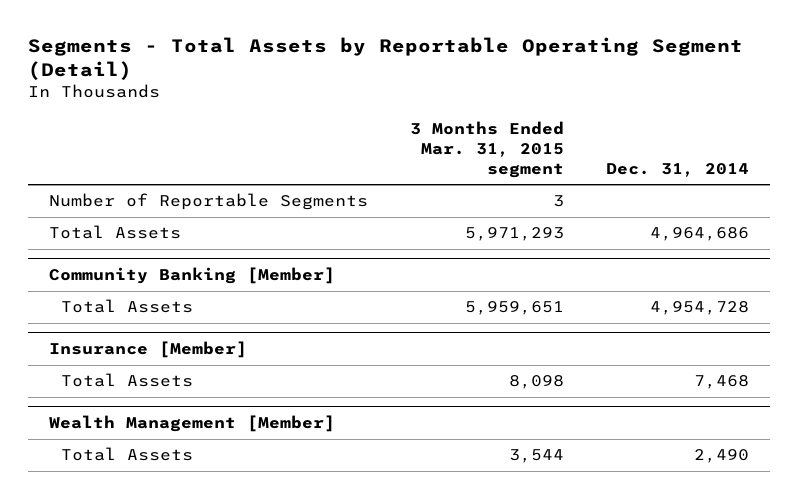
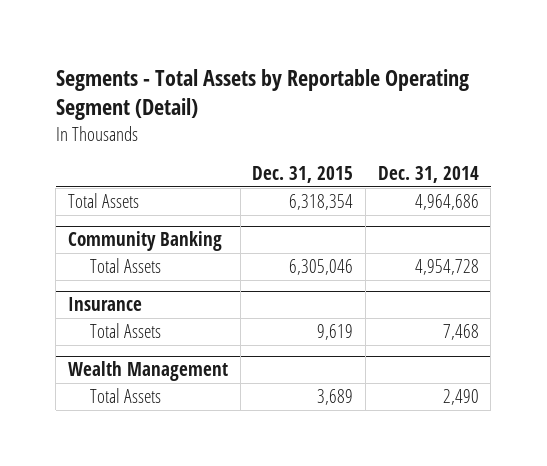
- | 3 Months Ended Mar. 31, 2015 segment | Dec. 31, 2014
+ | Dec. 31, 2015 | Dec. 31, 2014
- Number of Reportable Segments | 3 |
- Community Banking [Member]
+ Community Banking
- Insurance [Member]
+ Insurance
- Wealth Management [Member]
+ Wealth Management

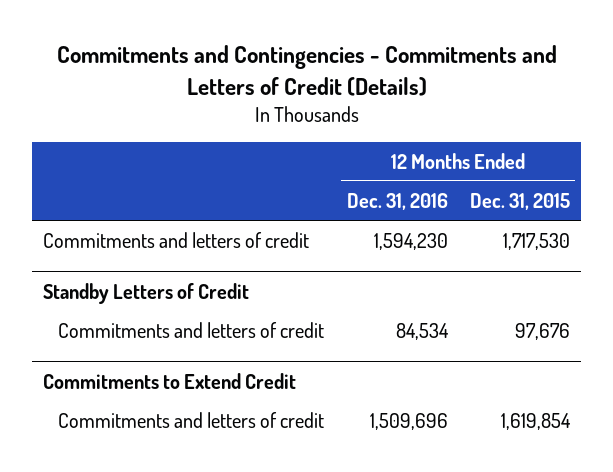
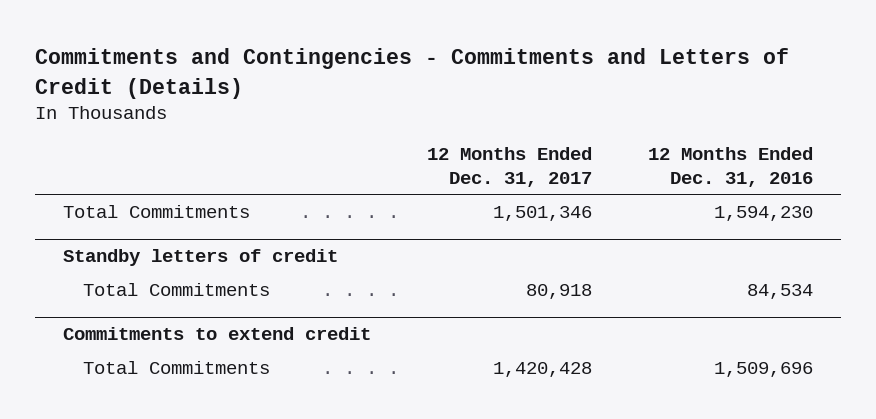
- | 12 Months Ended Dec. 31, 2016 | 12 Months Ended Dec. 31, 2015
+ | 12 Months Ended Dec. 31, 2017 | 12 Months Ended Dec. 31, 2016
- Commitments and letters of credit | 1,594,230 | 1,717,530
- Standby Letters of Credit
- Commitments and letters of credit | 84,534 | 97,676
- Commitments to Extend Credit
- Commitments and letters of credit | 1,509,696 | 1,619,854
+ Total Commitments | 1,501,346 | 1,594,230
+ Standby letters of credit
+ Total Commitments | 80,918 | 84,534
+ Commitments to extend credit
+ Total Commitments | 1,420,428 | 1,509,696

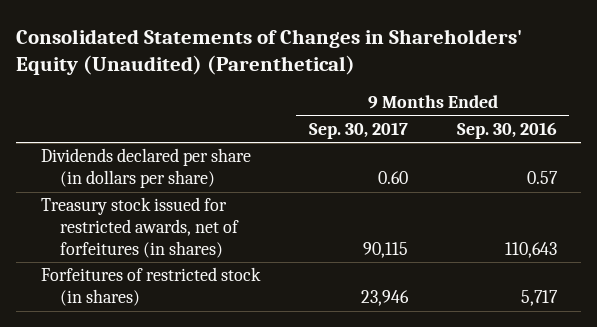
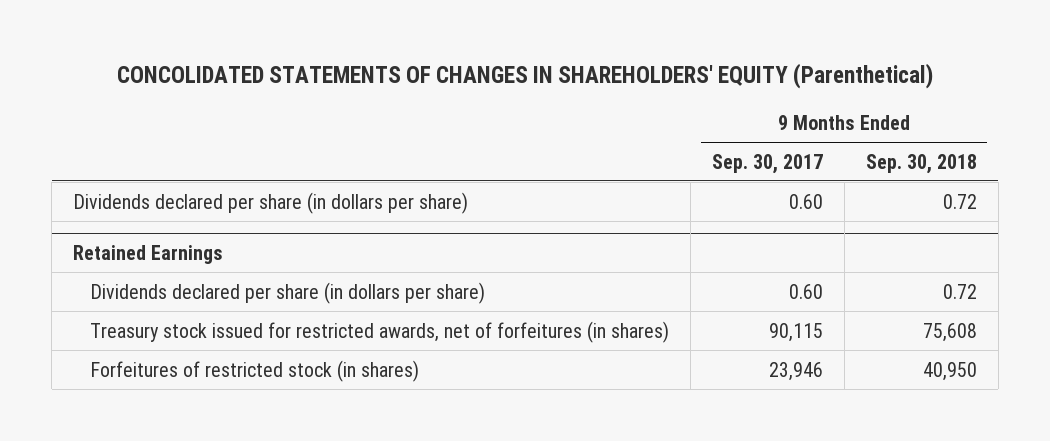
- Consolidated Statements of Changes in Shareholders' Equity (Unaudited) (Parenthetical)
+ CONCOLIDATED STATEMENTS OF CHANGES IN SHAREHOLDERS' EQUITY (Parenthetical)
- | 9 Months Ended Sep. 30, 2017 | 9 Months Ended Sep. 30, 2016
+ | 9 Months Ended Sep. 30, 2017 | 9 Months Ended Sep. 30, 2018
+ Retained Earnings
+ Dividends declared per share (in dollars per share) | 0.60 | 0.72

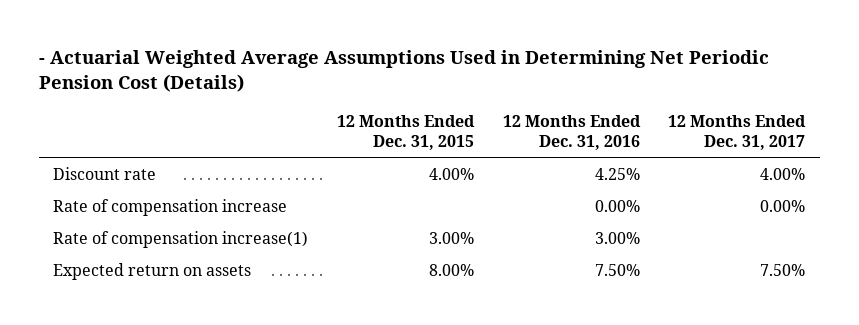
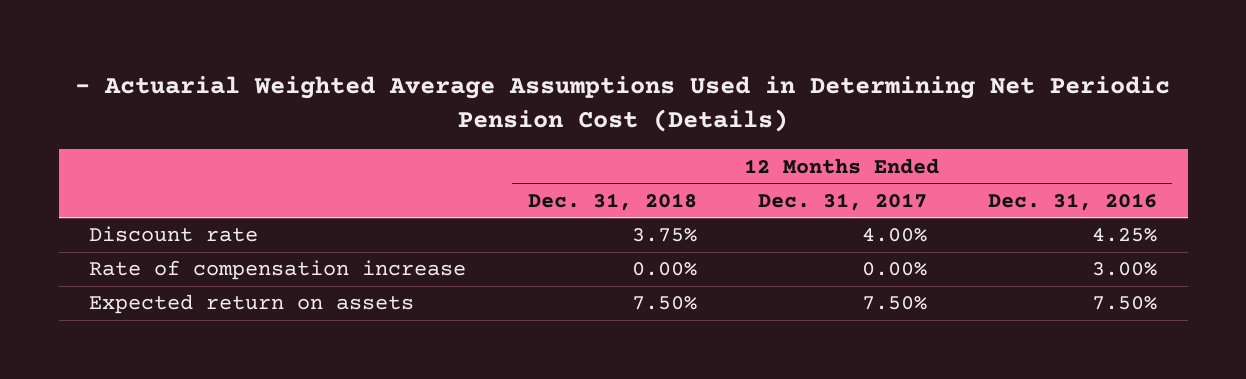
- | 12 Months Ended Dec. 31, 2015 | 12 Months Ended Dec. 31, 2016 | 12 Months Ended Dec. 31, 2017
+ | 12 Months Ended Dec. 31, 2018 | 12 Months Ended Dec. 31, 2017 | 12 Months Ended Dec. 31, 2016
- Rate of compensation increase | | 0.00% | 0.00%
- Rate of compensation increase(1) | 3.00% | 3.00% |
+ Rate of compensation increase | 0.00% | 0.00% | 3.00%

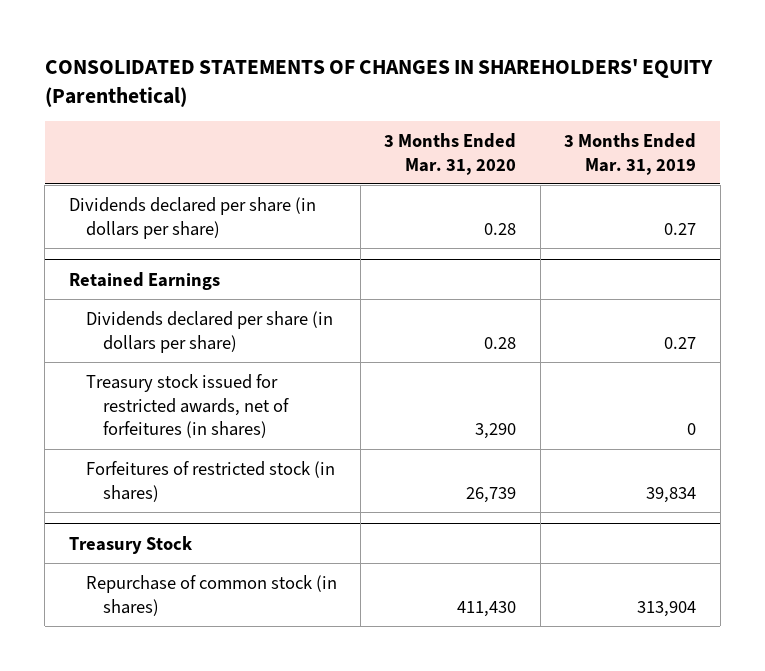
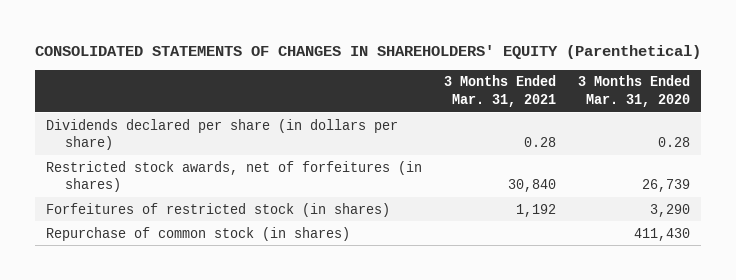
- | 3 Months Ended Mar. 31, 2020 | 3 Months Ended Mar. 31, 2019
+ | 3 Months Ended Mar. 31, 2021 | 3 Months Ended Mar. 31, 2020
- Retained Earnings
- Dividends declared per share (in dollars per share) | 0.28 | 0.27
- Treasury stock issued for restricted awards, net of forfeitures (in shares) | 3,290 | 0
- Forfeitures of restricted stock (in shares) | 26,739 | 39,834
- Treasury Stock
+ Restricted stock awards, net of forfeitures (in shares) | 30,840 | 26,739
+ Forfeitures of restricted stock (in shares) | 1,192 | 3,290

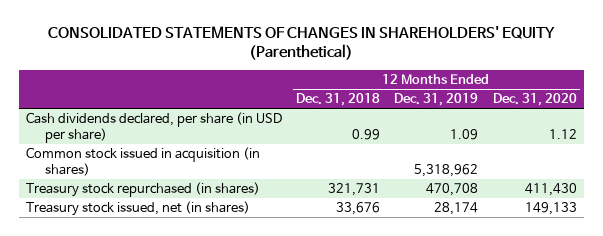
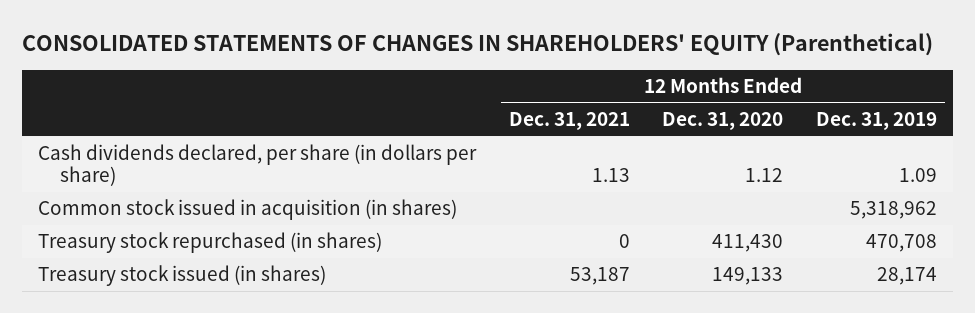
- | 12 Months Ended Dec. 31, 2018 | 12 Months Ended Dec. 31, 2019 | 12 Months Ended Dec. 31, 2020
+ | 12 Months Ended Dec. 31, 2021 | 12 Months Ended Dec. 31, 2020 | 12 Months Ended Dec. 31, 2019
- Cash dividends declared, per share (in USD per share) | 0.99 | 1.09 | 1.12
+ Cash dividends declared, per share (in dollars per share) | 1.13 | 1.12 | 1.09
- Treasury stock issued, net (in shares) | 33,676 | 28,174 | 149,133
+ Treasury stock issued (in shares) | 53,187 | 149,133 | 28,174

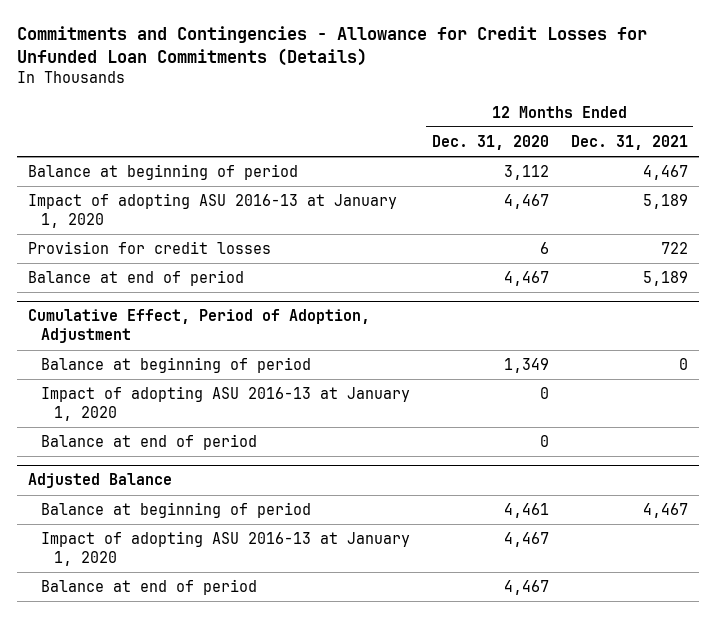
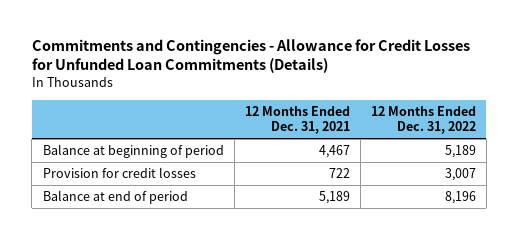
- | 12 Months Ended Dec. 31, 2020 | 12 Months Ended Dec. 31, 2021
+ | 12 Months Ended Dec. 31, 2021 | 12 Months Ended Dec. 31, 2022
- Impact of adopting ASU 2016-13 at January 1, 2020 | 4,467 | 5,189
- Cumulative Effect, Period of Adoption, Adjustment
- Balance at beginning of period | 1,349 | 0
- Impact of adopting ASU 2016-13 at January 1, 2020 | 0 |
- Balance at end of period | 0 |
- Adjusted Balance
- Balance at beginning of period | 4,461 | 4,467
- Impact of adopting ASU 2016-13 at January 1, 2020 | 4,467 |
- Balance at end of period | 4,467 |

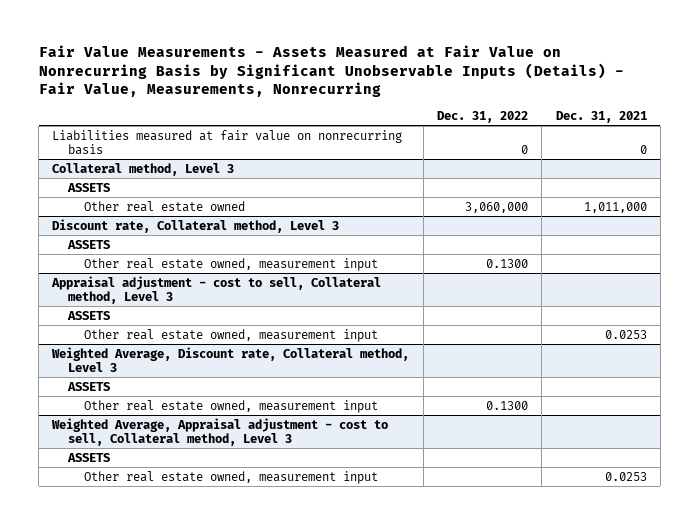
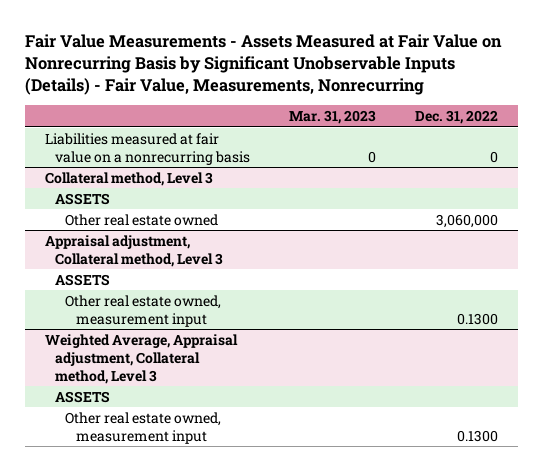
- | Dec. 31, 2022 | Dec. 31, 2021
+ | Mar. 31, 2023 | Dec. 31, 2022
- Liabilities measured at fair value on nonrecurring basis | 0 | 0
+ Liabilities measured at fair value on a nonrecurring basis | 0 | 0
- Discount rate, Collateral method, Level 3
+ Appraisal adjustment, Collateral method, Level 3
- Appraisal adjustment - cost to sell, Collateral method, Level 3
- ASSETS
- Other real estate owned, measurement input | | 0.0253
- Weighted Average, Discount rate, Collateral method, Level 3
+ Weighted Average, Appraisal adjustment, Collateral method, Level 3
- Weighted Average, Appraisal adjustment - cost to sell, Collateral method, Level 3
- ASSETS
- Other real estate owned, measurement input | | 0.0253

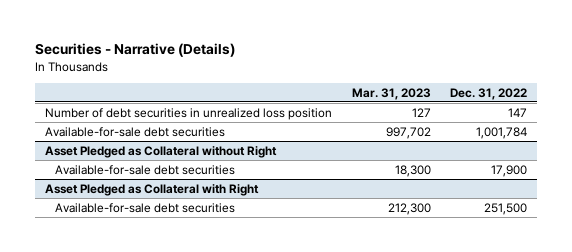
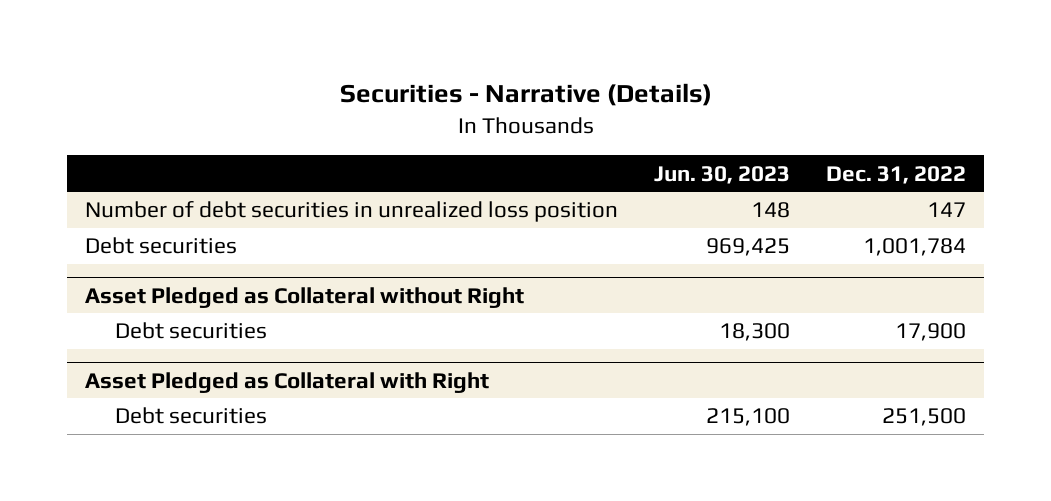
- | Mar. 31, 2023 | Dec. 31, 2022
+ | Jun. 30, 2023 | Dec. 31, 2022
- Available-for-sale debt securities | 997,702 | 1,001,784
+ Debt securities | 969,425 | 1,001,784
@ Asset Pledged as Collateral without Right
- Available-for-sale debt securities | 18,300 | 17,900
+ Debt securities | 18,300 | 17,900
@ Asset Pledged as Collateral with Right
- Available-for-sale debt securities | 212,300 | 251,500
+ Debt securities | 215,100 | 251,500

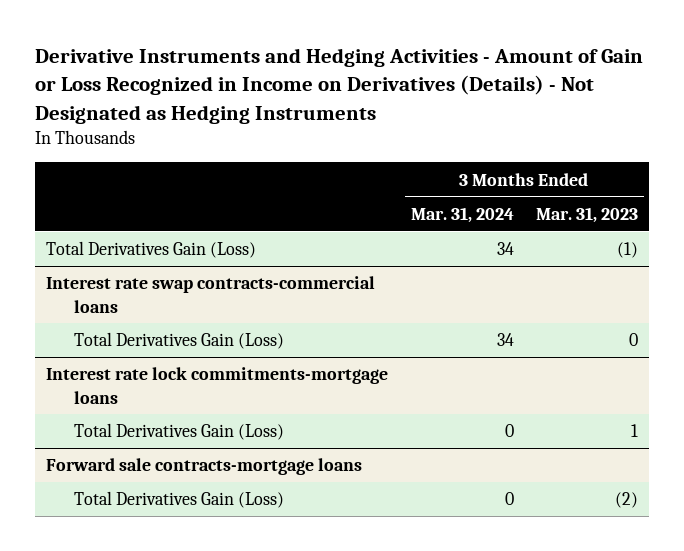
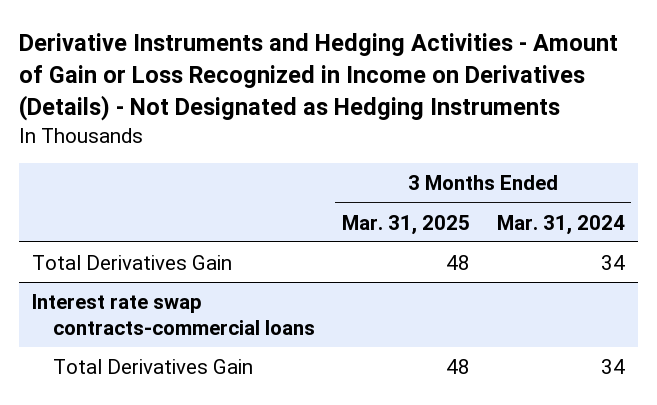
- | 3 Months Ended Mar. 31, 2024 | 3 Months Ended Mar. 31, 2023
+ | 3 Months Ended Mar. 31, 2025 | 3 Months Ended Mar. 31, 2024
- Total Derivatives Gain (Loss) | 34 | (1)
+ Total Derivatives Gain | 48 | 34
@ Interest rate swap contracts-commercial loans
- Total Derivatives Gain (Loss) | 34 | 0
- Interest rate lock commitments-mortgage loans
- Total Derivatives Gain (Loss) | 0 | 1
- Forward sale contracts-mortgage loans
- Total Derivatives Gain (Loss) | 0 | (2)
@ Interest rate swap contracts-commercial loans
+ Total Derivatives Gain | 48 | 34

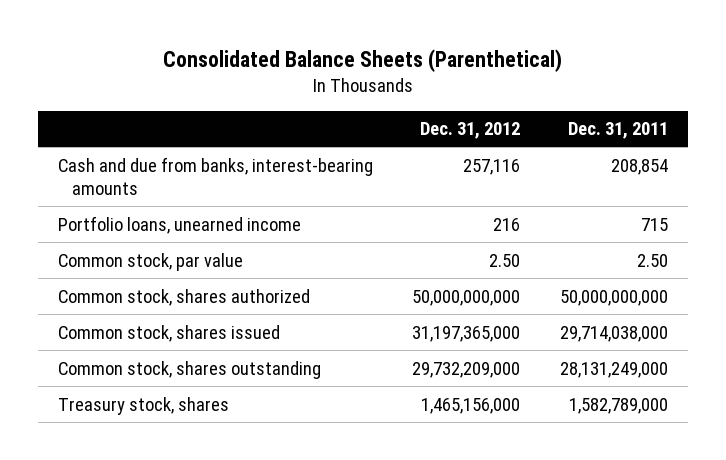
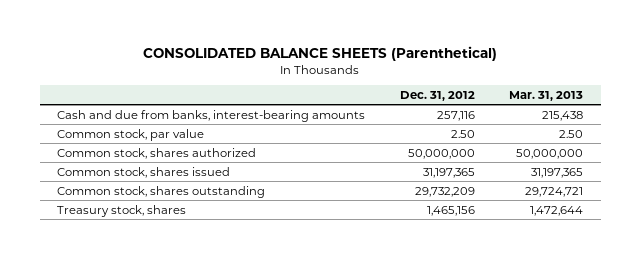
- Consolidated Balance Sheets (Parenthetical)
+ CONSOLIDATED BALANCE SHEETS (Parenthetical)
- | Dec. 31, 2012 | Dec. 31, 2011
+ | Dec. 31, 2012 | Mar. 31, 2013
- Portfolio loans, unearned income | 216 | 715
- Common stock, shares authorized | 50,000,000,000 | 50,000,000,000
- Common stock, shares issued | 31,197,365,000 | 29,714,038,000
- Common stock, shares outstanding | 29,732,209,000 | 28,131,249,000
- Treasury stock, shares | 1,465,156,000 | 1,582,789,000
+ Common stock, shares authorized | 50,000,000 | 50,000,000
+ Common stock, shares issued | 31,197,365 | 31,197,365
+ Common stock, shares outstanding | 29,732,209 | 29,724,721
+ Treasury stock, shares | 1,465,156 | 1,472,644

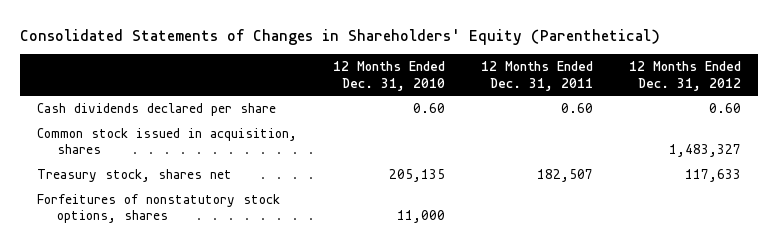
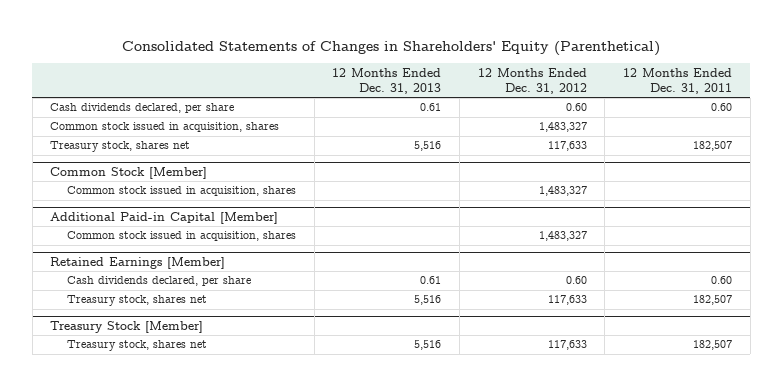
- | 12 Months Ended Dec. 31, 2010 | 12 Months Ended Dec. 31, 2011 | 12 Months Ended Dec. 31, 2012
+ | 12 Months Ended Dec. 31, 2013 | 12 Months Ended Dec. 31, 2012 | 12 Months Ended Dec. 31, 2011
- Cash dividends declared per share | 0.60 | 0.60 | 0.60
+ Cash dividends declared, per share | 0.61 | 0.60 | 0.60
- Forfeitures of nonstatutory stock options, shares | 11,000 | |
+ Common Stock [Member]
+ Common stock issued in acquisition, shares | | 1,483,327 |
+ Additional Paid-in Capital [Member]
+ Common stock issued in acquisition, shares | | 1,483,327 |
+ Retained Earnings [Member]
+ Cash dividends declared, per share | 0.61 | 0.60 | 0.60
+ Treasury stock, shares net | 5,516 | 117,633 | 182,507
+ Treasury Stock [Member]
+ Treasury stock, shares net | 5,516 | 117,633 | 182,507

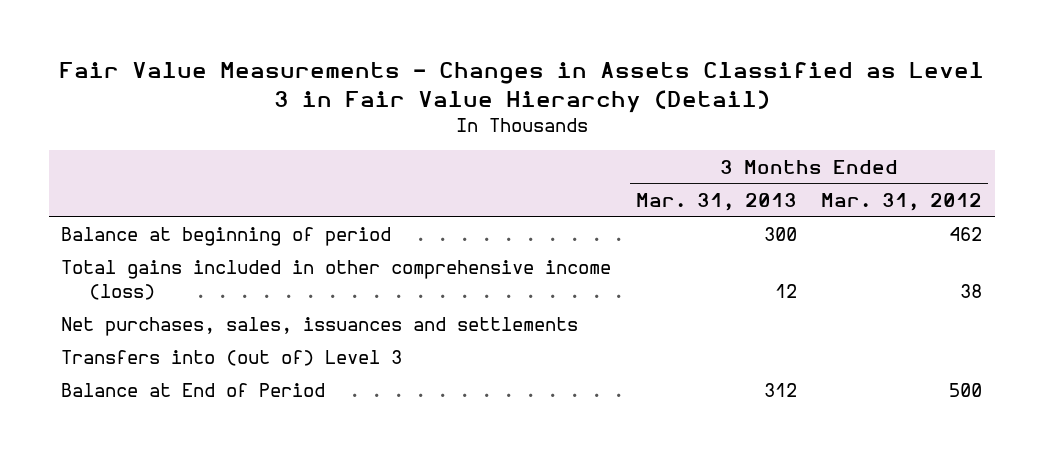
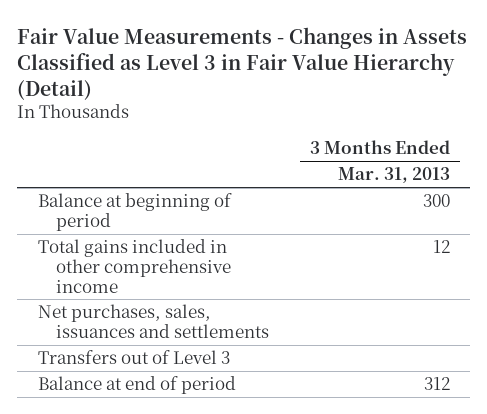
- | 3 Months Ended Mar. 31, 2013 | 3 Months Ended Mar. 31, 2012
+ | 3 Months Ended Mar. 31, 2013
- Total gains included in other comprehensive income (loss) | 12 | 38
+ Total gains included in other comprehensive income | 12
- Transfers into (out of) Level 3
- Balance at End of Period | 312 | 500
+ Transfers out of Level 3
+ Balance at end of period | 312

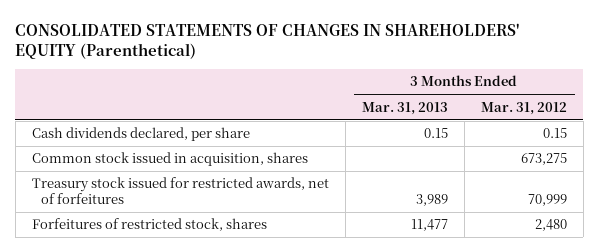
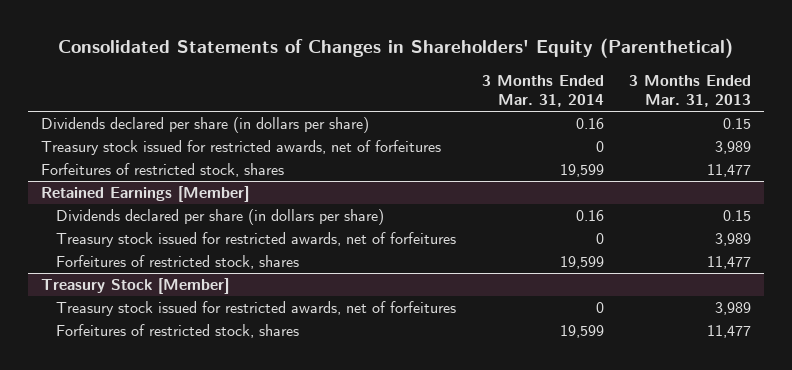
- CONSOLIDATED STATEMENTS OF CHANGES IN SHAREHOLDERS' EQUITY (Parenthetical)
+ Consolidated Statements of Changes in Shareholders' Equity (Parenthetical)
- | 3 Months Ended Mar. 31, 2013 | 3 Months Ended Mar. 31, 2012
+ | 3 Months Ended Mar. 31, 2014 | 3 Months Ended Mar. 31, 2013
- Cash dividends declared, per share | 0.15 | 0.15
- Common stock issued in acquisition, shares | | 673,275
+ Dividends declared per share (in dollars per share) | 0.16 | 0.15
+ Retained Earnings [Member]
+ Dividends declared per share (in dollars per share) | 0.16 | 0.15
+ Treasury stock issued for restricted awards, net of forfeitures | 0 | 3,989
+ Forfeitures of restricted stock, shares | 19,599 | 11,477
+ Treasury Stock [Member]
+ Treasury stock issued for restricted awards, net of forfeitures | 0 | 3,989
+ Forfeitures of restricted stock, shares | 19,599 | 11,477

